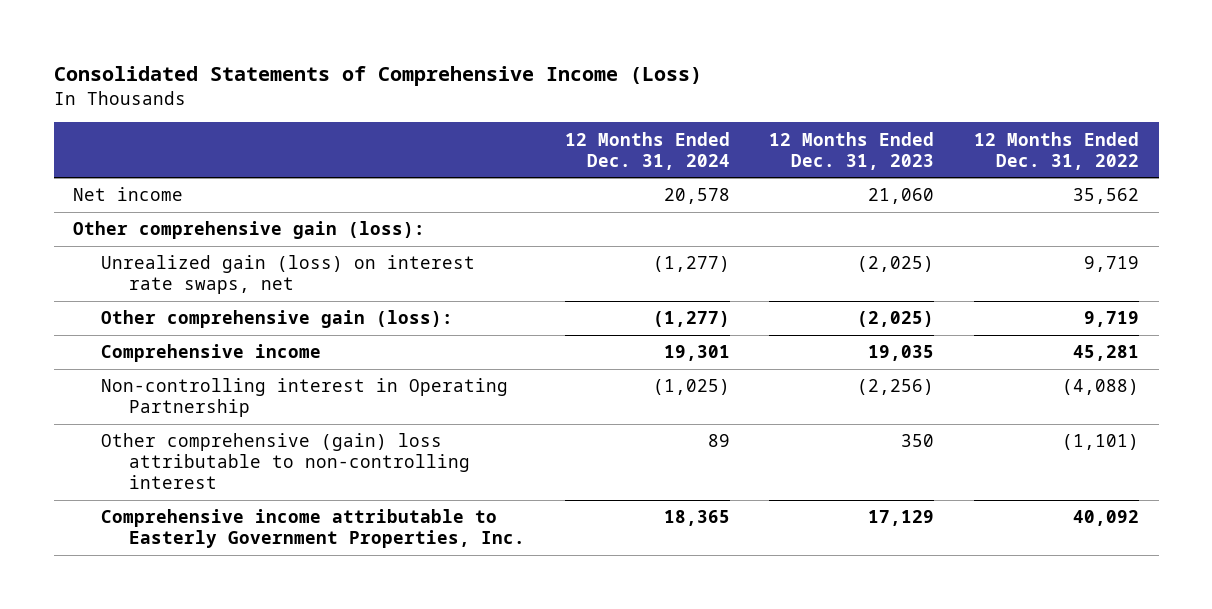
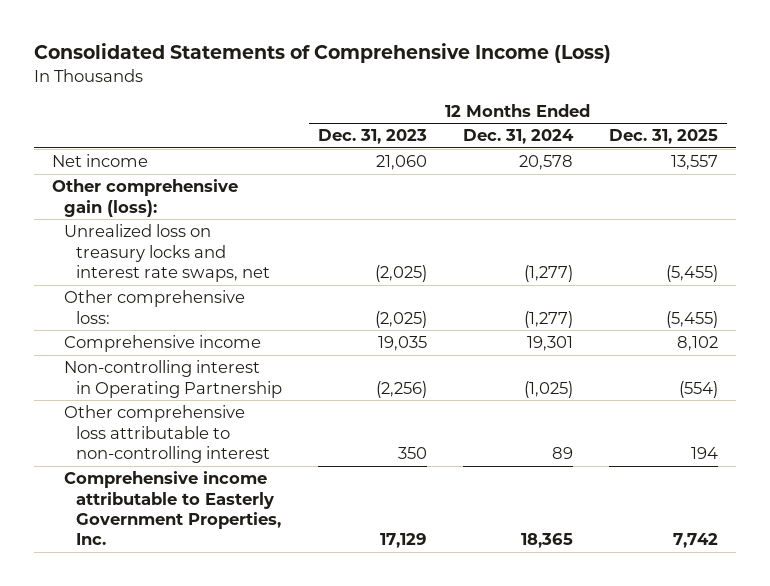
- | 12 Months Ended Dec. 31, 2024 | 12 Months Ended Dec. 31, 2023 | 12 Months Ended Dec. 31, 2022
+ | 12 Months Ended Dec. 31, 2023 | 12 Months Ended Dec. 31, 2024 | 12 Months Ended Dec. 31, 2025
- Unrealized gain (loss) on interest rate swaps, net | (1,277) | (2,025) | 9,719
- Other comprehensive gain (loss): | (1,277) | (2,025) | 9,719
+ Unrealized loss on treasury locks and interest rate swaps, net | (2,025) | (1,277) | (5,455)
+ Other comprehensive loss: | (2,025) | (1,277) | (5,455)
- Other comprehensive (gain) loss attributable to non-controlling interest | 89 | 350 | (1,101)
+ Other comprehensive loss attributable to non-controlling interest | 350 | 89 | 194

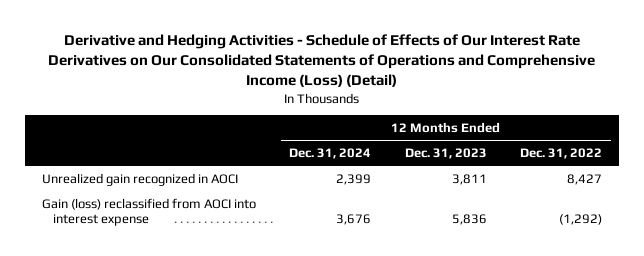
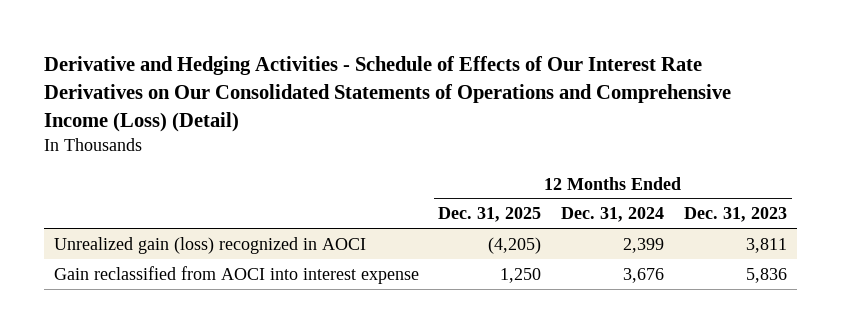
- | 12 Months Ended Dec. 31, 2024 | 12 Months Ended Dec. 31, 2023 | 12 Months Ended Dec. 31, 2022
+ | 12 Months Ended Dec. 31, 2025 | 12 Months Ended Dec. 31, 2024 | 12 Months Ended Dec. 31, 2023
- Unrealized gain recognized in AOCI | 2,399 | 3,811 | 8,427
- Gain (loss) reclassified from AOCI into interest expense | 3,676 | 5,836 | (1,292)
+ Unrealized gain (loss) recognized in AOCI | (4,205) | 2,399 | 3,811
+ Gain reclassified from AOCI into interest expense | 1,250 | 3,676 | 5,836

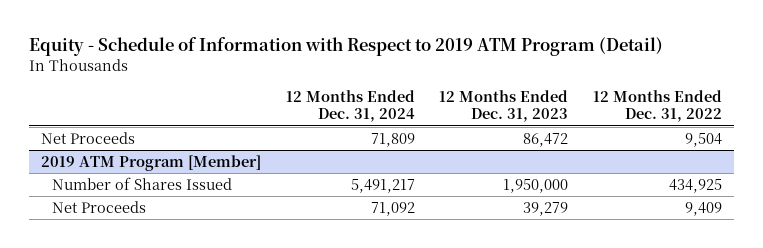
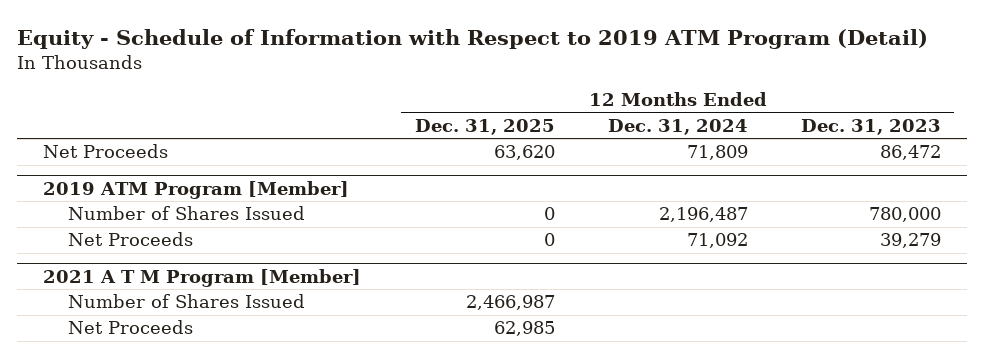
- | 12 Months Ended Dec. 31, 2024 | 12 Months Ended Dec. 31, 2023 | 12 Months Ended Dec. 31, 2022
+ | 12 Months Ended Dec. 31, 2025 | 12 Months Ended Dec. 31, 2024 | 12 Months Ended Dec. 31, 2023
@ 2019 ATM Program [Member]
- Number of Shares Issued | 5,491,217 | 1,950,000 | 434,925
+ Number of Shares Issued | 0 | 2,196,487 | 780,000
+ 2021 A T M Program [Member]
+ Number of Shares Issued | 2,466,987 | |
+ Net Proceeds | 62,985 | |

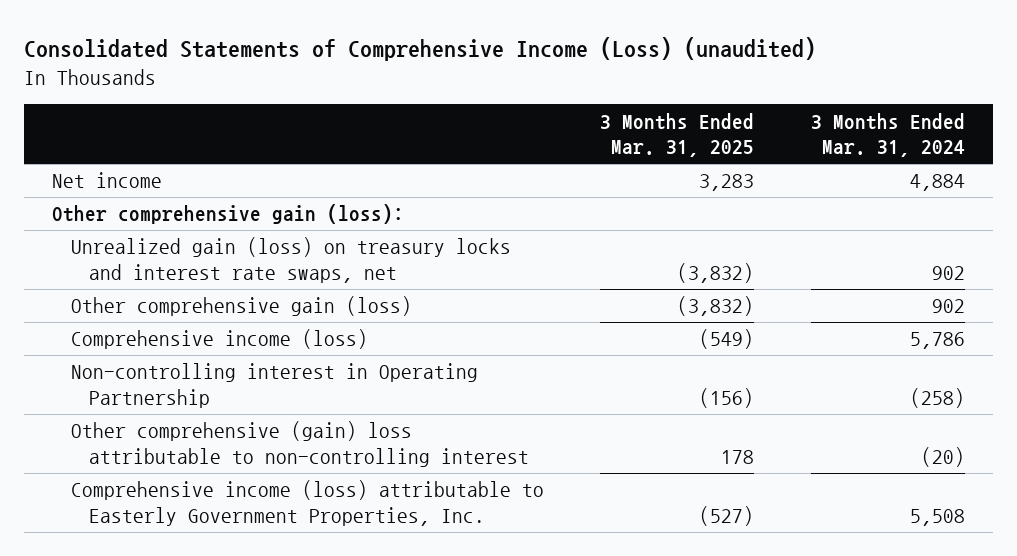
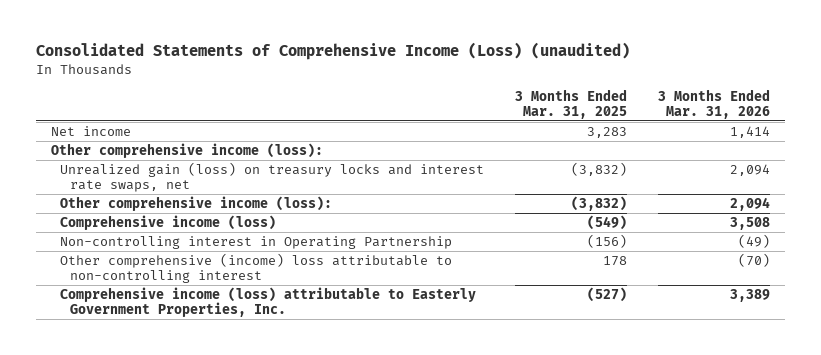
- | 3 Months Ended Mar. 31, 2025 | 3 Months Ended Mar. 31, 2024
+ | 3 Months Ended Mar. 31, 2025 | 3 Months Ended Mar. 31, 2026
- Other comprehensive gain (loss):
+ Other comprehensive income (loss):
- Other comprehensive gain (loss) | (3,832) | 902
+ Other comprehensive income (loss): | (3,832) | 2,094
- Other comprehensive (gain) loss attributable to non-controlling interest | 178 | (20)
+ Other comprehensive (income) loss attributable to non-controlling interest | 178 | (70)

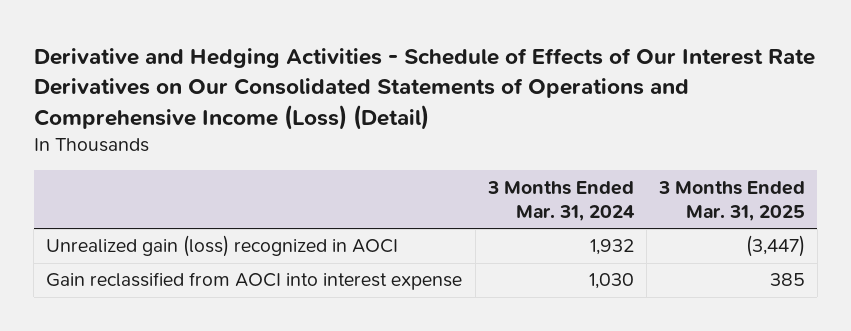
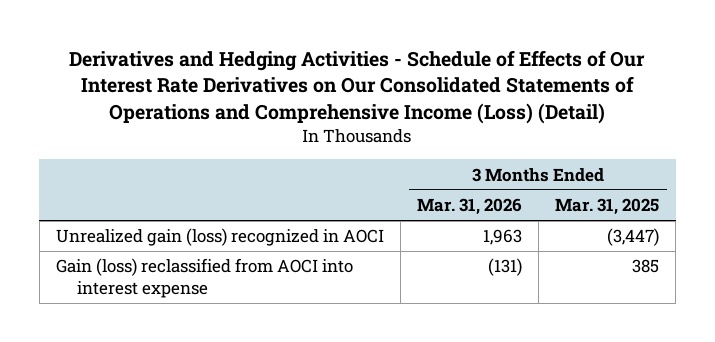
- Derivative and Hedging Activities - Schedule of Effects of Our Interest Rate Derivatives on Our Consolidated Statements of Operations and Comprehensive Income (Loss) (Detail)
+ Derivatives and Hedging Activities - Schedule of Effects of Our Interest Rate Derivatives on Our Consolidated Statements of Operations and Comprehensive Income (Loss) (Detail)
- | 3 Months Ended Mar. 31, 2024 | 3 Months Ended Mar. 31, 2025
+ | 3 Months Ended Mar. 31, 2026 | 3 Months Ended Mar. 31, 2025
- Gain reclassified from AOCI into interest expense | 1,030 | 385
+ Gain (loss) reclassified from AOCI into interest expense | (131) | 385

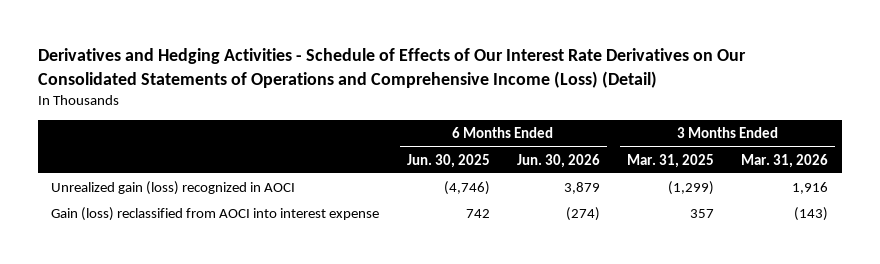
- | 3 Months Ended Mar. 31, 2026 | 3 Months Ended Mar. 31, 2025
+ | 6 Months Ended Jun. 30, 2025 | 6 Months Ended Jun. 30, 2026 | 3 Months Ended Mar. 31, 2025 | 3 Months Ended Mar. 31, 2026
- Unrealized gain (loss) recognized in AOCI | 1,963 | (3,447)
- Gain (loss) reclassified from AOCI into interest expense | (131) | 385
+ Unrealized gain (loss) recognized in AOCI | (4,746) | 3,879 | (1,299) | 1,916
+ Gain (loss) reclassified from AOCI into interest expense | 742 | (274) | 357 | (143)

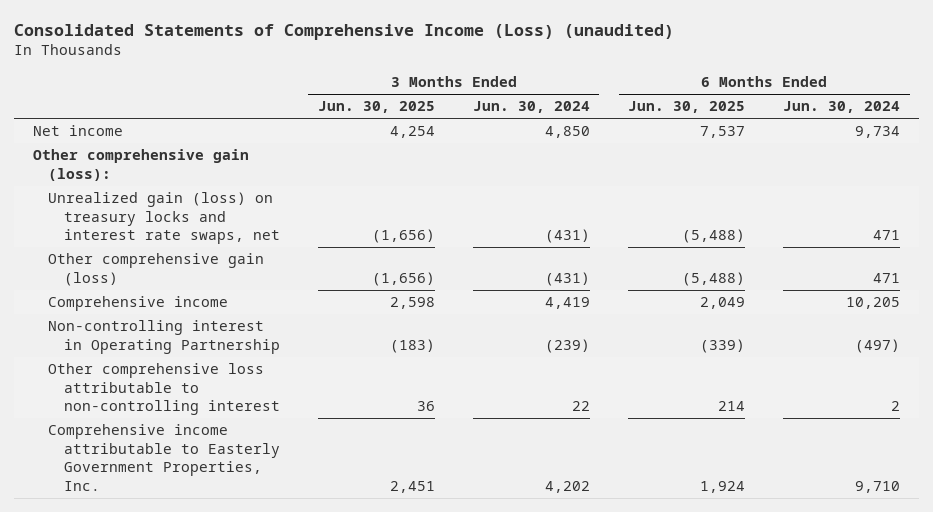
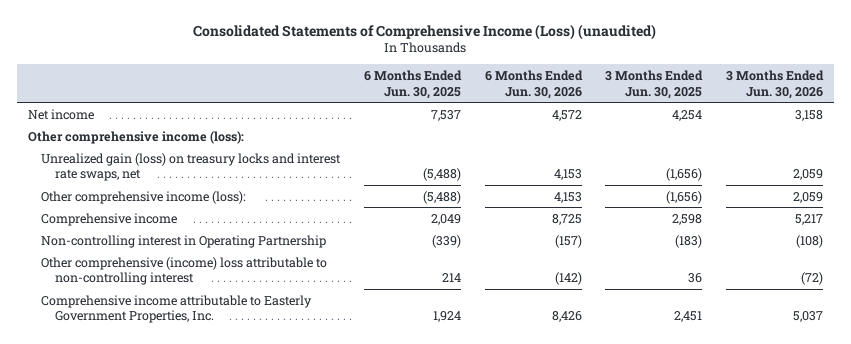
- | 3 Months Ended Jun. 30, 2025 | 3 Months Ended Jun. 30, 2024 | 6 Months Ended Jun. 30, 2025 | 6 Months Ended Jun. 30, 2024
+ | 6 Months Ended Jun. 30, 2025 | 6 Months Ended Jun. 30, 2026 | 3 Months Ended Jun. 30, 2025 | 3 Months Ended Jun. 30, 2026
- Other comprehensive gain (loss):
+ Other comprehensive income (loss):
- Other comprehensive gain (loss) | (1,656) | (431) | (5,488) | 471
+ Other comprehensive income (loss): | (5,488) | 4,153 | (1,656) | 2,059
- Other comprehensive loss attributable to non-controlling interest | 36 | 22 | 214 | 2
+ Other comprehensive (income) loss attributable to non-controlling interest | 214 | (142) | 36 | (72)

